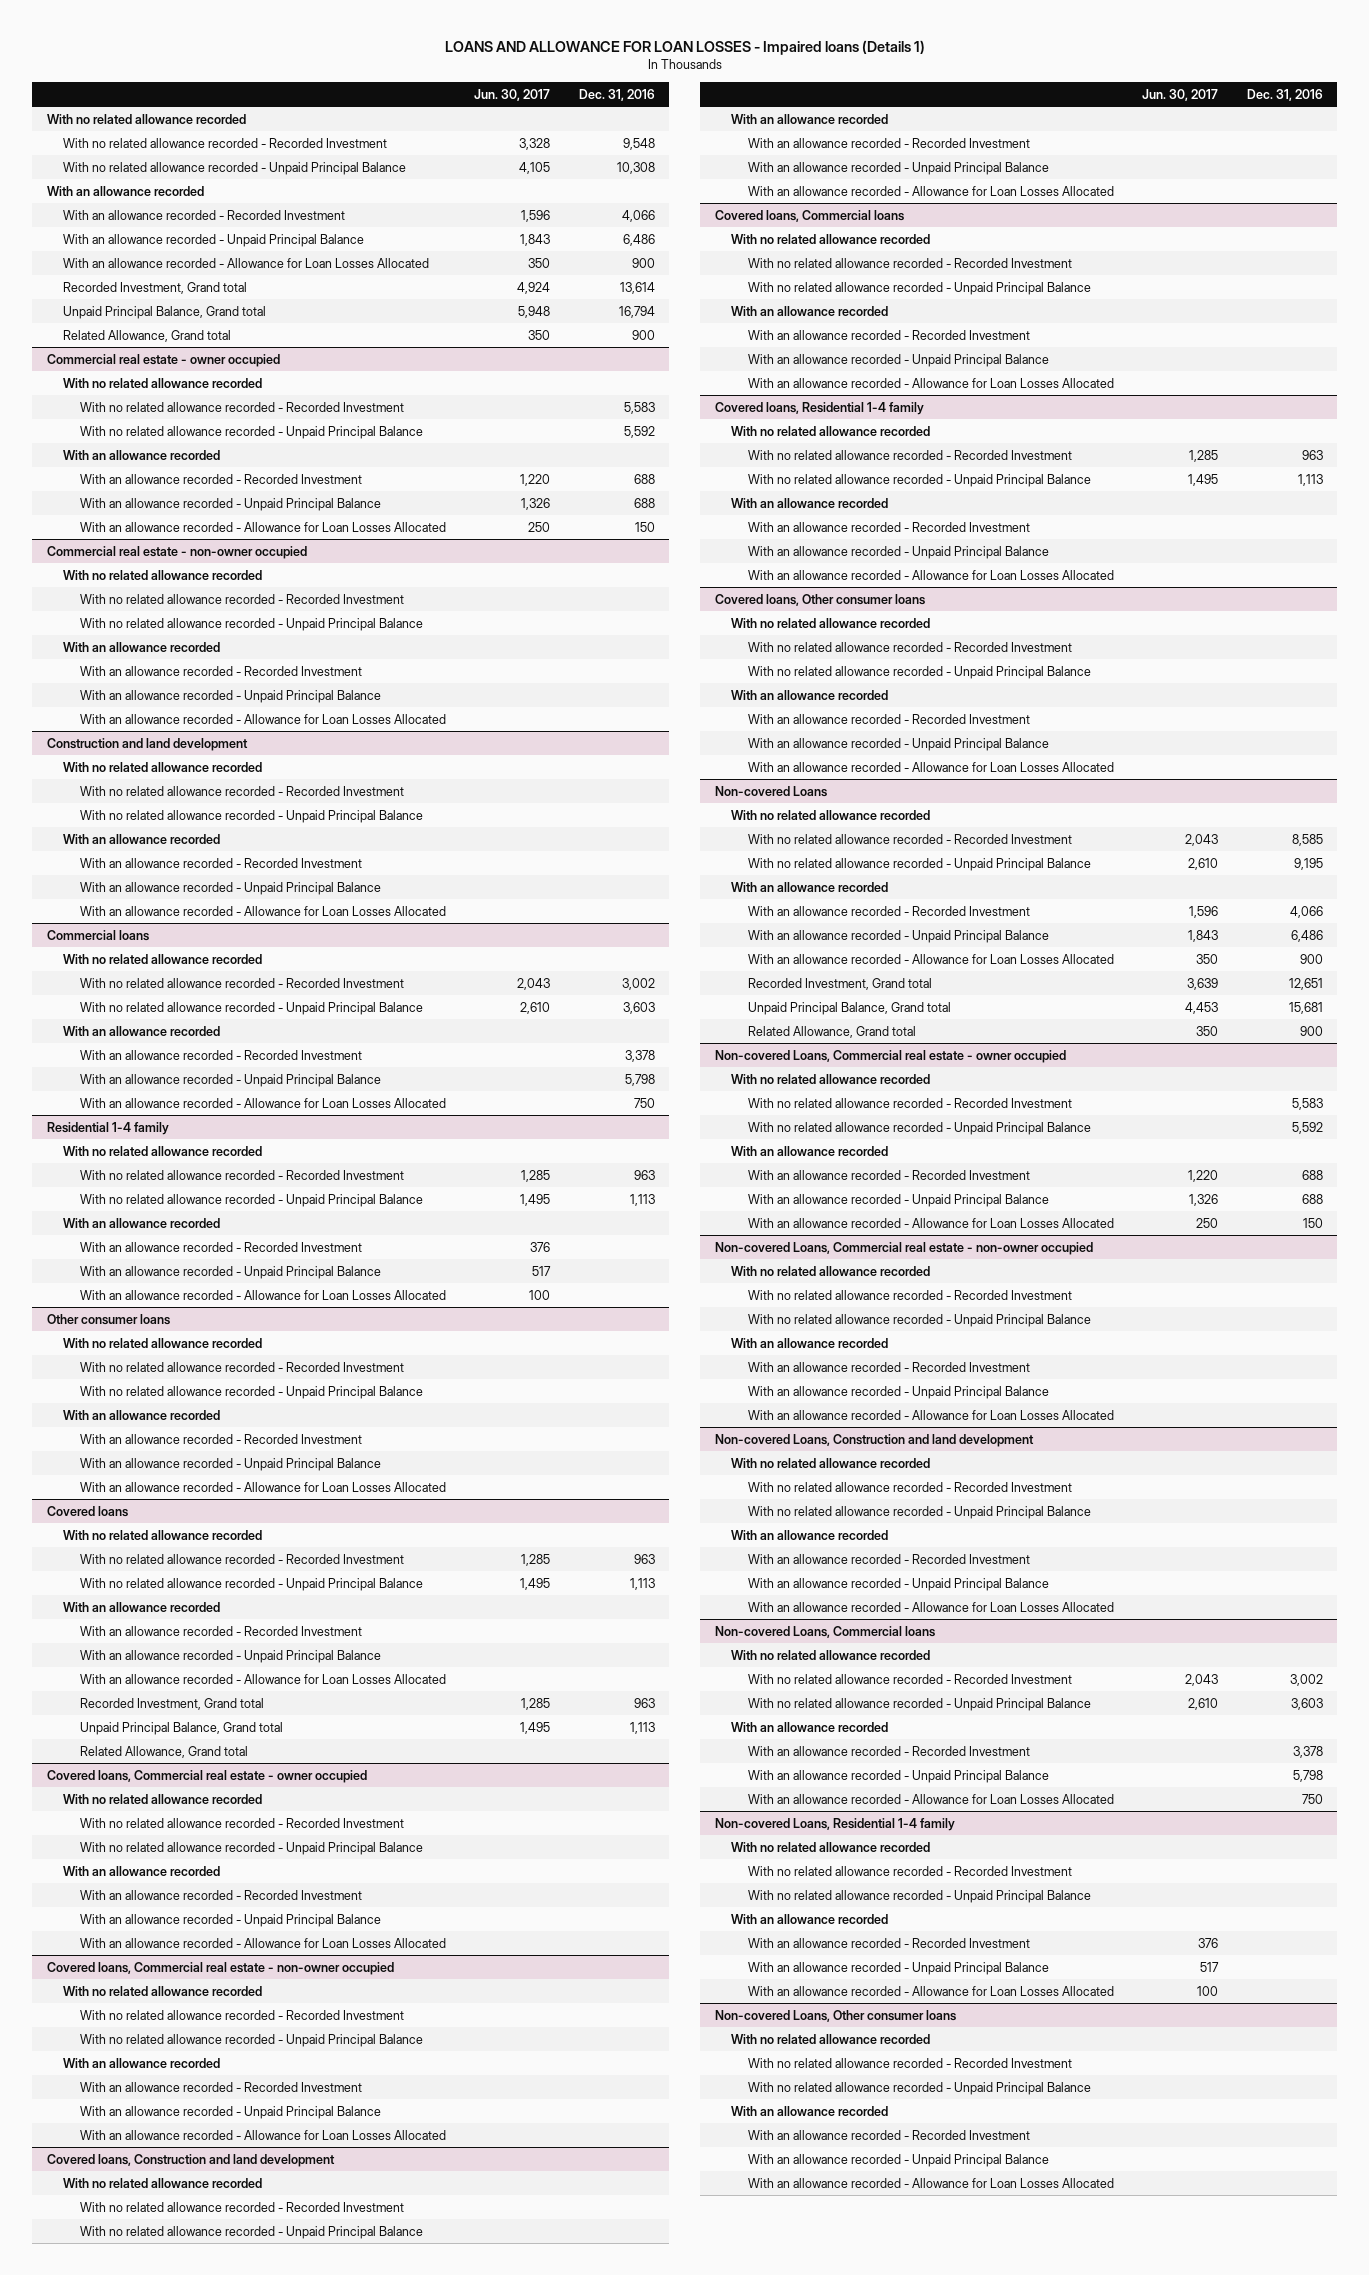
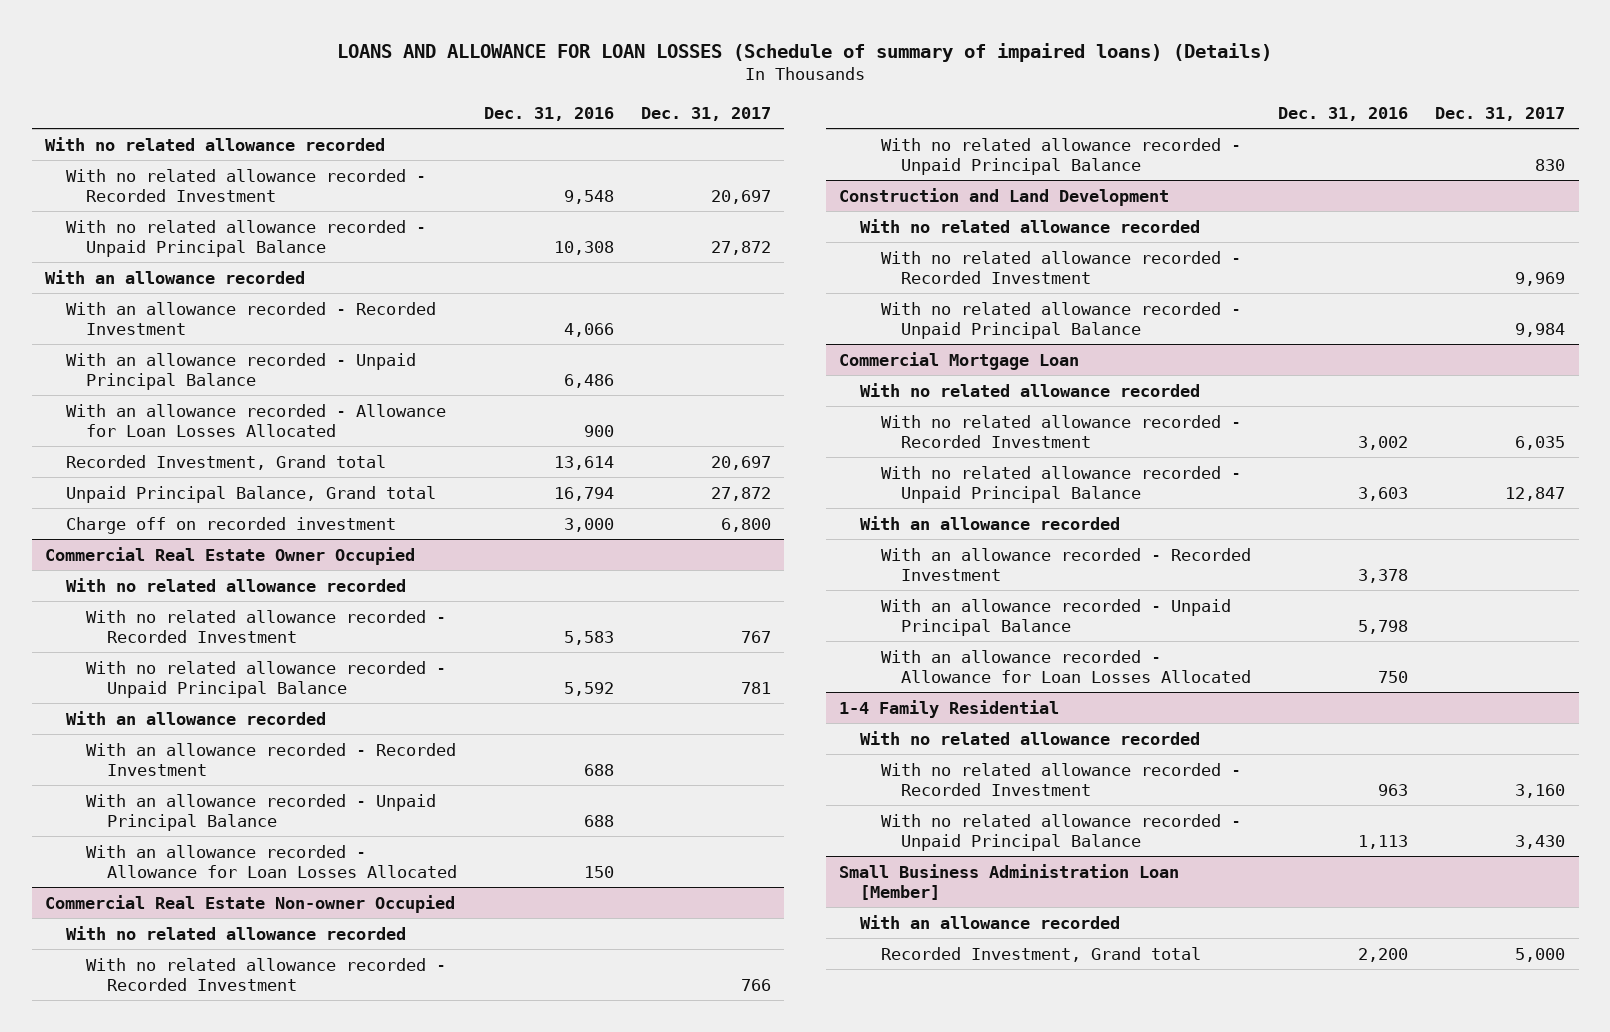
- LOANS AND ALLOWANCE FOR LOAN LOSSES - Impaired loans (Details 1)
+ LOANS AND ALLOWANCE FOR LOAN LOSSES (Schedule of summary of impaired loans) (Details)
- | Jun. 30, 2017 | Dec. 31, 2016
+ | Dec. 31, 2016 | Dec. 31, 2017
- Related Allowance, Grand total | 350 | 900
- Commercial real estate - owner occupied
+ Charge off on recorded investment | 3,000 | 6,800
+ Commercial Real Estate Owner Occupied
- Commercial real estate - non-owner occupied
+ Commercial Real Estate Non-owner Occupied
- With an allowance recorded
- With an allowance recorded - Recorded Investment
- With an allowance recorded - Unpaid Principal Balance
- With an allowance recorded - Allowance for Loan Losses Allocated
- Construction and land development
+ Construction and Land Development
- With an allowance recorded
- With an allowance recorded - Recorded Investment
- With an allowance recorded - Unpaid Principal Balance
- With an allowance recorded - Allowance for Loan Losses Allocated
- Commercial loans
+ Commercial Mortgage Loan
- Residential 1-4 family
- With no related allowance recorded
- With no related allowance recorded - Recorded Investment | 1,285 | 963
- With no related allowance recorded - Unpaid Principal Balance | 1,495 | 1,113
- With an allowance recorded
- With an allowance recorded - Recorded Investment | 376 |
- With an allowance recorded - Unpaid Principal Balance | 517 |
- With an allowance recorded - Allowance for Loan Losses Allocated | 100 |
- Other consumer loans
- With no related allowance recorded
- With no related allowance recorded - Recorded Investment
- With no related allowance recorded - Unpaid Principal Balance
- With an allowance recorded
- With an allowance recorded - Recorded Investment
- With an allowance recorded - Unpaid Principal Balance
- With an allowance recorded - Allowance for Loan Losses Allocated
- Covered loans
- With no related allowance recorded
- With no related allowance recorded - Recorded Investment | 1,285 | 963
- With no related allowance recorded - Unpaid Principal Balance | 1,495 | 1,113
- With an allowance recorded
- With an allowance recorded - Recorded Investment
- With an allowance recorded - Unpaid Principal Balance
- With an allowance recorded - Allowance for Loan Losses Allocated
- Recorded Investment, Grand total | 1,285 | 963
- Unpaid Principal Balance, Grand total | 1,495 | 1,113
- Related Allowance, Grand total
- Covered loans, Commercial real estate - owner occupied
- With no related allowance recorded
- With no related allowance recorded - Recorded Investment
- With no related allowance recorded - Unpaid Principal Balance
- With an allowance recorded
- With an allowance recorded - Recorded Investment
- With an allowance recorded - Unpaid Principal Balance
- With an allowance recorded - Allowance for Loan Losses Allocated
- Covered loans, Commercial real estate - non-owner occupied
- With no related allowance recorded
- With no related allowance recorded - Recorded Investment
- With no related allowance recorded - Unpaid Principal Balance
- With an allowance recorded
- With an allowance recorded - Recorded Investment
- With an allowance recorded - Unpaid Principal Balance
- With an allowance recorded - Allowance for Loan Losses Allocated
- Covered loans, Construction and land development
- With no related allowance recorded
- With no related allowance recorded - Recorded Investment
- With no related allowance recorded - Unpaid Principal Balance
- With an allowance recorded
- With an allowance recorded - Recorded Investment
- With an allowance recorded - Unpaid Principal Balance
- With an allowance recorded - Allowance for Loan Losses Allocated
- Covered loans, Commercial loans
- With no related allowance recorded
- With no related allowance recorded - Recorded Investment
- With no related allowance recorded - Unpaid Principal Balance
- With an allowance recorded
- With an allowance recorded - Recorded Investment
- With an allowance recorded - Unpaid Principal Balance
- With an allowance recorded - Allowance for Loan Losses Allocated
- Covered loans, Residential 1-4 family
+ 1-4 Family Residential
- With an allowance recorded
- With an allowance recorded - Recorded Investment
- With an allowance recorded - Unpaid Principal Balance
- With an allowance recorded - Allowance for Loan Losses Allocated
- Covered loans, Other consumer loans
- With no related allowance recorded
- With no related allowance recorded - Recorded Investment
- With no related allowance recorded - Unpaid Principal Balance
- With an allowance recorded
- With an allowance recorded - Recorded Investment
- With an allowance recorded - Unpaid Principal Balance
- With an allowance recorded - Allowance for Loan Losses Allocated
- Non-covered Loans
- With no related allowance recorded
- With no related allowance recorded - Recorded Investment | 2,043 | 8,585
- With no related allowance recorded - Unpaid Principal Balance | 2,610 | 9,195
- With an allowance recorded
- With an allowance recorded - Recorded Investment | 1,596 | 4,066
- With an allowance recorded - Unpaid Principal Balance | 1,843 | 6,486
- With an allowance recorded - Allowance for Loan Losses Allocated | 350 | 900
- Recorded Investment, Grand total | 3,639 | 12,651
- Unpaid Principal Balance, Grand total | 4,453 | 15,681
- Related Allowance, Grand total | 350 | 900
- Non-covered Loans, Commercial real estate - owner occupied
- With no related allowance recorded
- With no related allowance recorded - Recorded Investment | | 5,583
- With no related allowance recorded - Unpaid Principal Balance | | 5,592
- With an allowance recorded
- With an allowance recorded - Recorded Investment | 1,220 | 688
- With an allowance recorded - Unpaid Principal Balance | 1,326 | 688
- With an allowance recorded - Allowance for Loan Losses Allocated | 250 | 150
- Non-covered Loans, Commercial real estate - non-owner occupied
- With no related allowance recorded
- With no related allowance recorded - Recorded Investment
- With no related allowance recorded - Unpaid Principal Balance
- With an allowance recorded
- With an allowance recorded - Recorded Investment
- With an allowance recorded - Unpaid Principal Balance
- With an allowance recorded - Allowance for Loan Losses Allocated
- Non-covered Loans, Construction and land development
- With no related allowance recorded
- With no related allowance recorded - Recorded Investment
- With no related allowance recorded - Unpaid Principal Balance
- With an allowance recorded
- With an allowance recorded - Recorded Investment
- With an allowance recorded - Unpaid Principal Balance
- With an allowance recorded - Allowance for Loan Losses Allocated
- Non-covered Loans, Commercial loans
- With no related allowance recorded
- With no related allowance recorded - Recorded Investment | 2,043 | 3,002
- With no related allowance recorded - Unpaid Principal Balance | 2,610 | 3,603
- With an allowance recorded
- With an allowance recorded - Recorded Investment | | 3,378
- With an allowance recorded - Unpaid Principal Balance | | 5,798
- With an allowance recorded - Allowance for Loan Losses Allocated | | 750
- Non-covered Loans, Residential 1-4 family
- With no related allowance recorded
- With no related allowance recorded - Recorded Investment
- With no related allowance recorded - Unpaid Principal Balance
- With an allowance recorded
- With an allowance recorded - Recorded Investment | 376 |
- With an allowance recorded - Unpaid Principal Balance | 517 |
- With an allowance recorded - Allowance for Loan Losses Allocated | 100 |
- Non-covered Loans, Other consumer loans
- With no related allowance recorded
- With no related allowance recorded - Recorded Investment
- With no related allowance recorded - Unpaid Principal Balance
+ Small Business Administration Loan [Member]
- With an allowance recorded - Recorded Investment
- With an allowance recorded - Unpaid Principal Balance
- With an allowance recorded - Allowance for Loan Losses Allocated
+ Recorded Investment, Grand total | 2,200 | 5,000

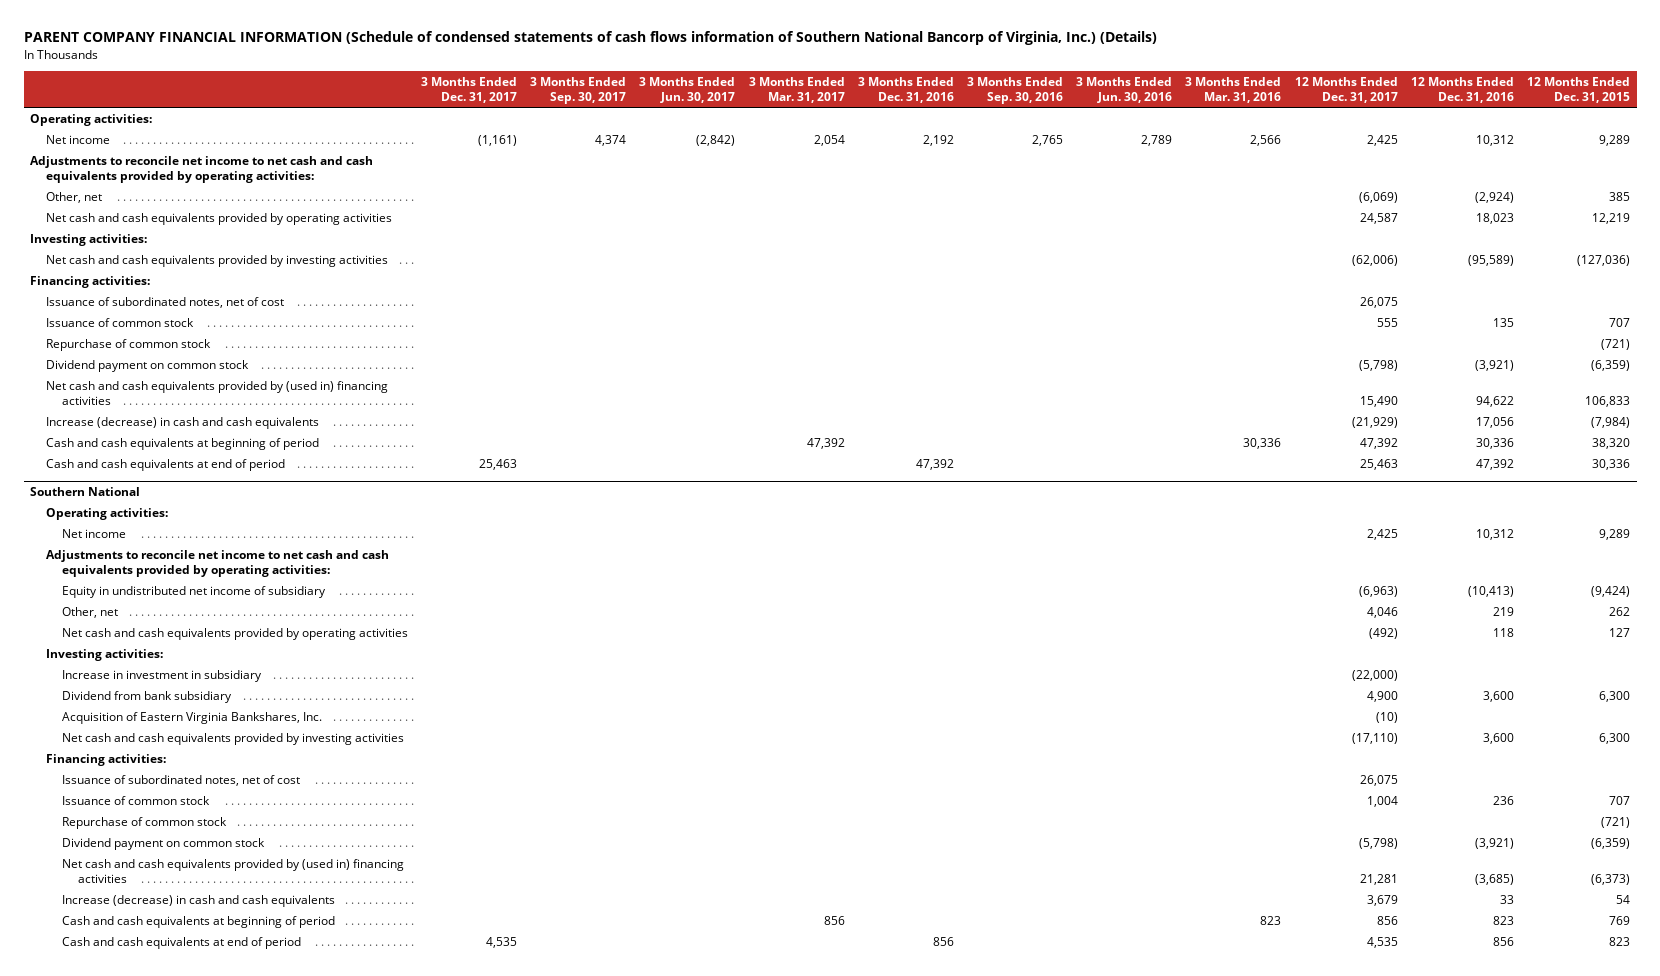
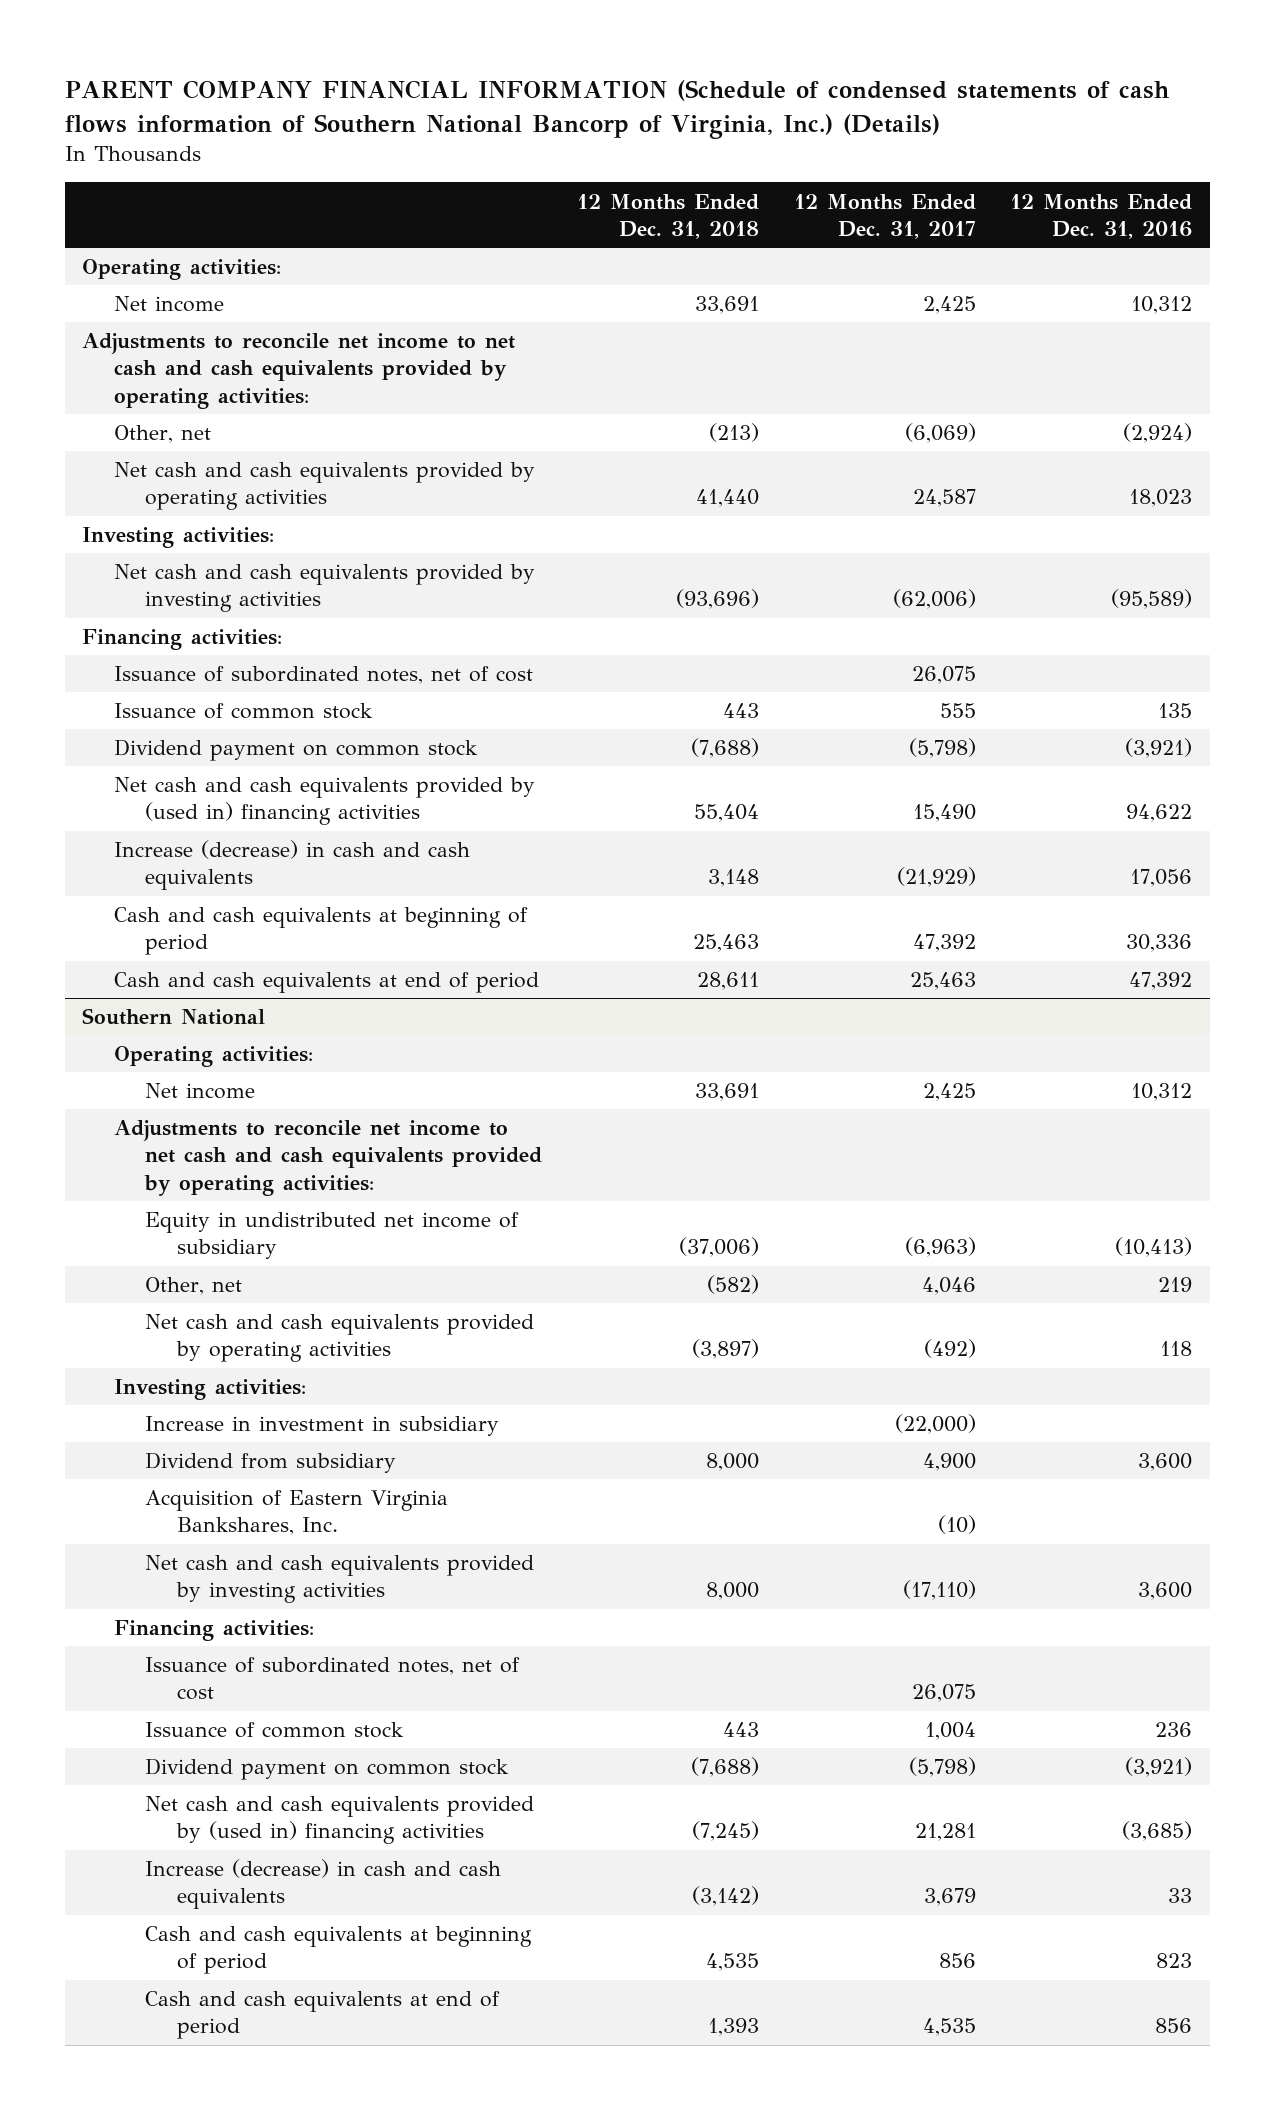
- | 3 Months Ended Dec. 31, 2017 | 3 Months Ended Sep. 30, 2017 | 3 Months Ended Jun. 30, 2017 | 3 Months Ended Mar. 31, 2017 | 3 Months Ended Dec. 31, 2016 | 3 Months Ended Sep. 30, 2016 | 3 Months Ended Jun. 30, 2016 | 3 Months Ended Mar. 31, 2016 | 12 Months Ended Dec. 31, 2017 | 12 Months Ended Dec. 31, 2016 | 12 Months Ended Dec. 31, 2015
+ | 12 Months Ended Dec. 31, 2018 | 12 Months Ended Dec. 31, 2017 | 12 Months Ended Dec. 31, 2016
- Repurchase of common stock | | | | | | | | | | | (721)
@ Southern National
- Dividend from bank subsidiary | | | | | | | | | 4,900 | 3,600 | 6,300
+ Dividend from subsidiary | 8,000 | 4,900 | 3,600
- Repurchase of common stock | | | | | | | | | | | (721)

